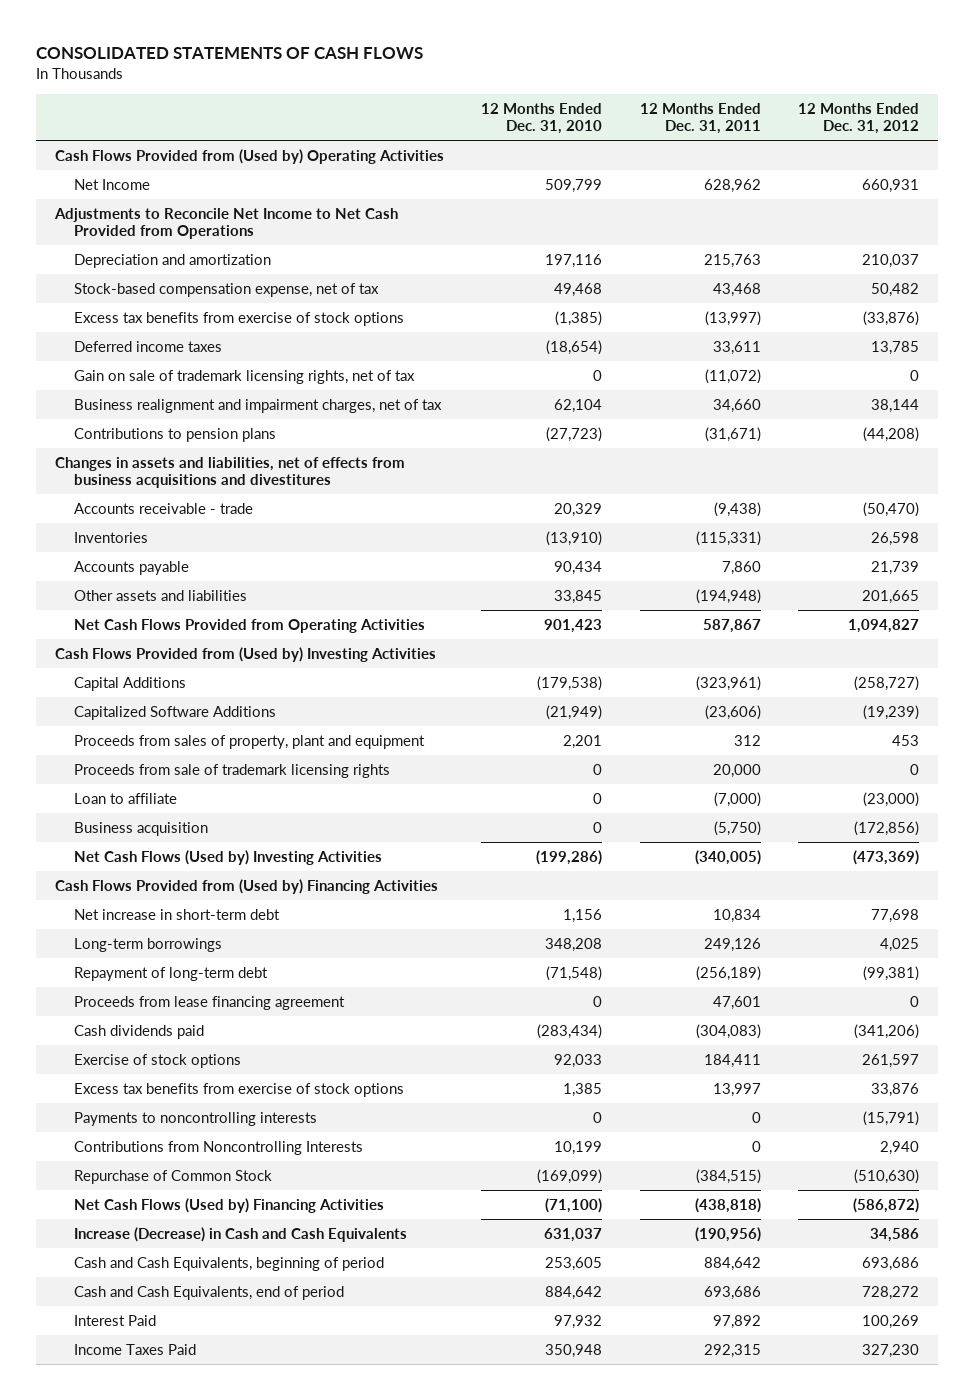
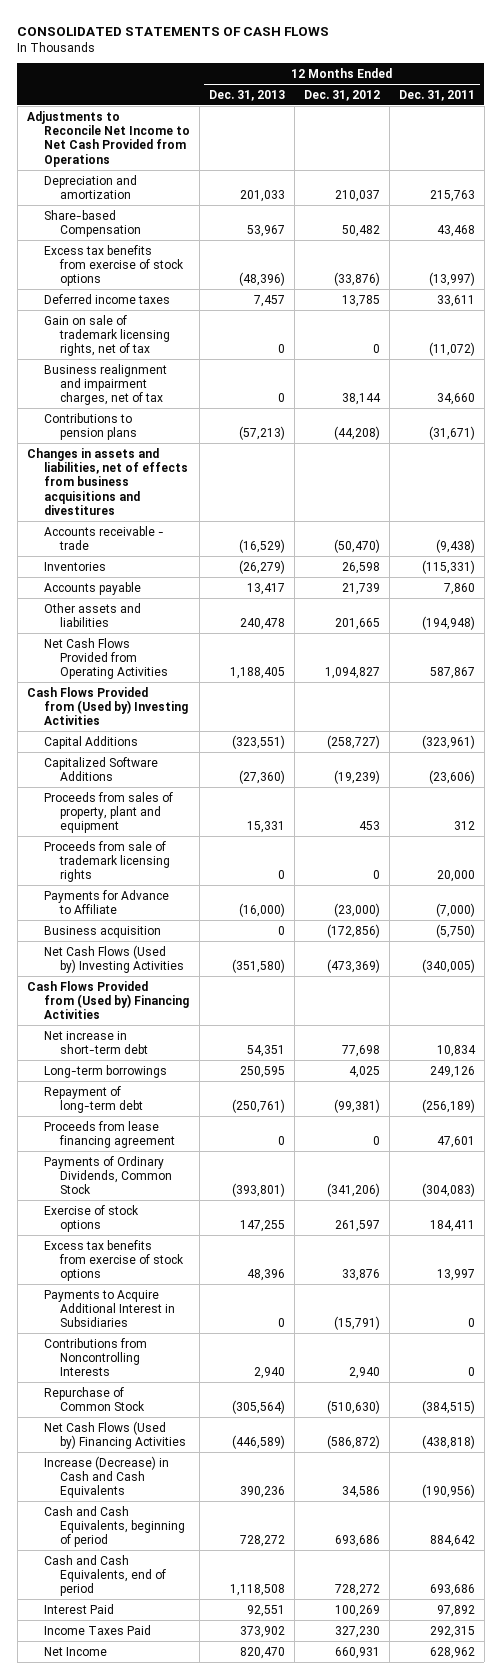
- | 12 Months Ended Dec. 31, 2010 | 12 Months Ended Dec. 31, 2011 | 12 Months Ended Dec. 31, 2012
+ | 12 Months Ended Dec. 31, 2013 | 12 Months Ended Dec. 31, 2012 | 12 Months Ended Dec. 31, 2011
- Cash Flows Provided from (Used by) Operating Activities
- Stock-based compensation expense, net of tax | 49,468 | 43,468 | 50,482
+ Share-based Compensation | 53,967 | 50,482 | 43,468
- Loan to affiliate | 0 | (7,000) | (23,000)
+ Payments for Advance to Affiliate | (16,000) | (23,000) | (7,000)
- Cash dividends paid | (283,434) | (304,083) | (341,206)
+ Payments of Ordinary Dividends, Common Stock | (393,801) | (341,206) | (304,083)
- Payments to noncontrolling interests | 0 | 0 | (15,791)
+ Payments to Acquire Additional Interest in Subsidiaries | 0 | (15,791) | 0
moved down: Net Income | 820,470 | 660,931 | 628,962

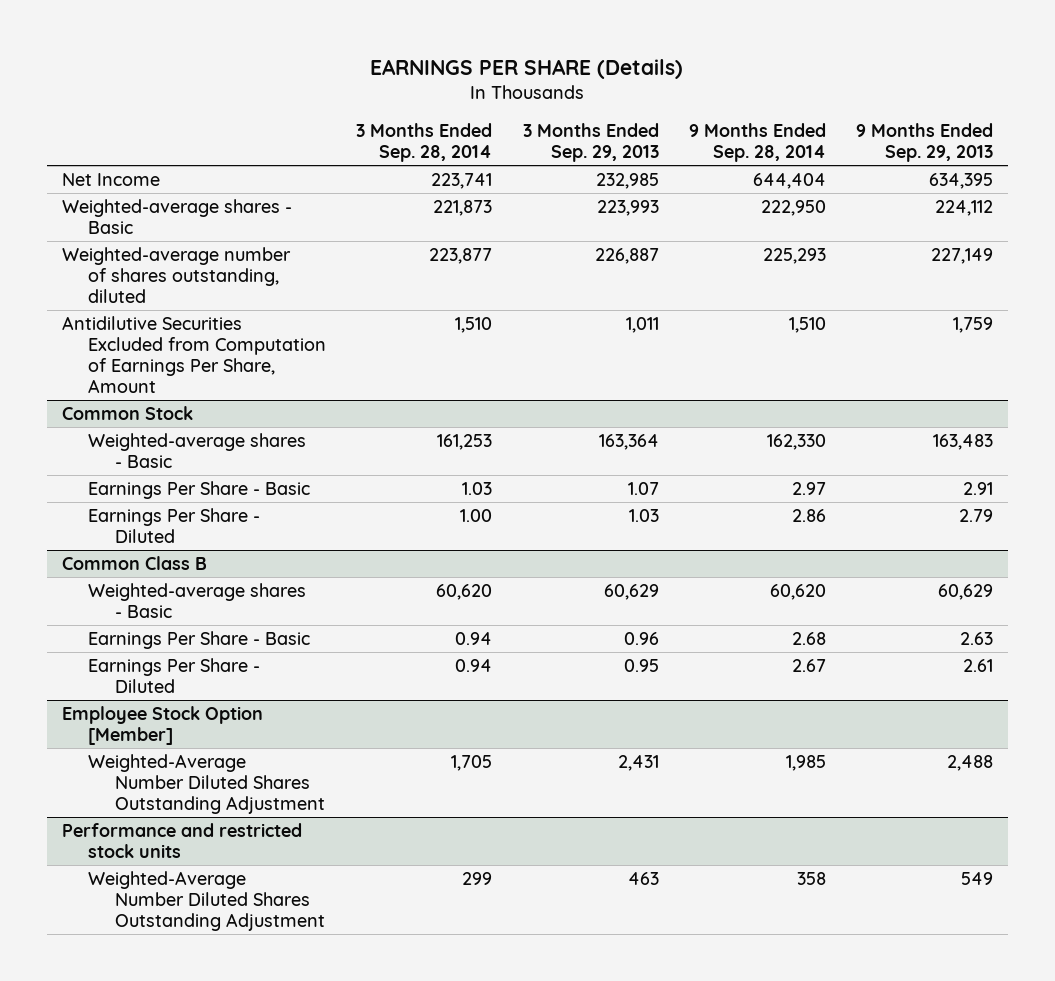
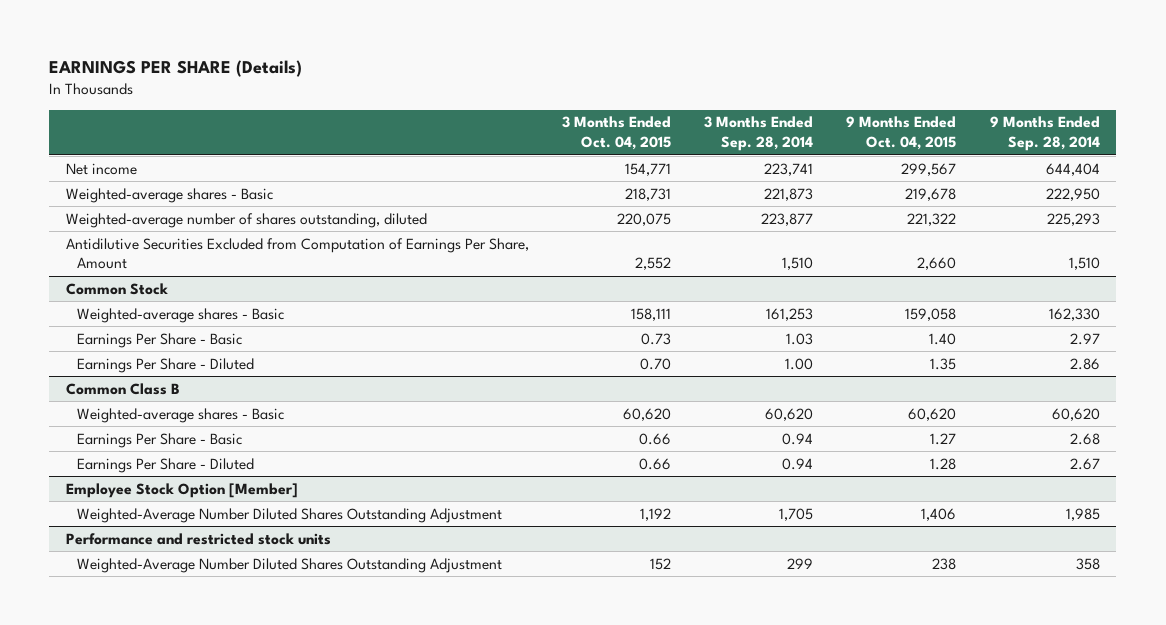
- | 3 Months Ended Sep. 28, 2014 | 3 Months Ended Sep. 29, 2013 | 9 Months Ended Sep. 28, 2014 | 9 Months Ended Sep. 29, 2013
+ | 3 Months Ended Oct. 04, 2015 | 3 Months Ended Sep. 28, 2014 | 9 Months Ended Oct. 04, 2015 | 9 Months Ended Sep. 28, 2014
- Net Income | 223,741 | 232,985 | 644,404 | 634,395
+ Net income | 154,771 | 223,741 | 299,567 | 644,404

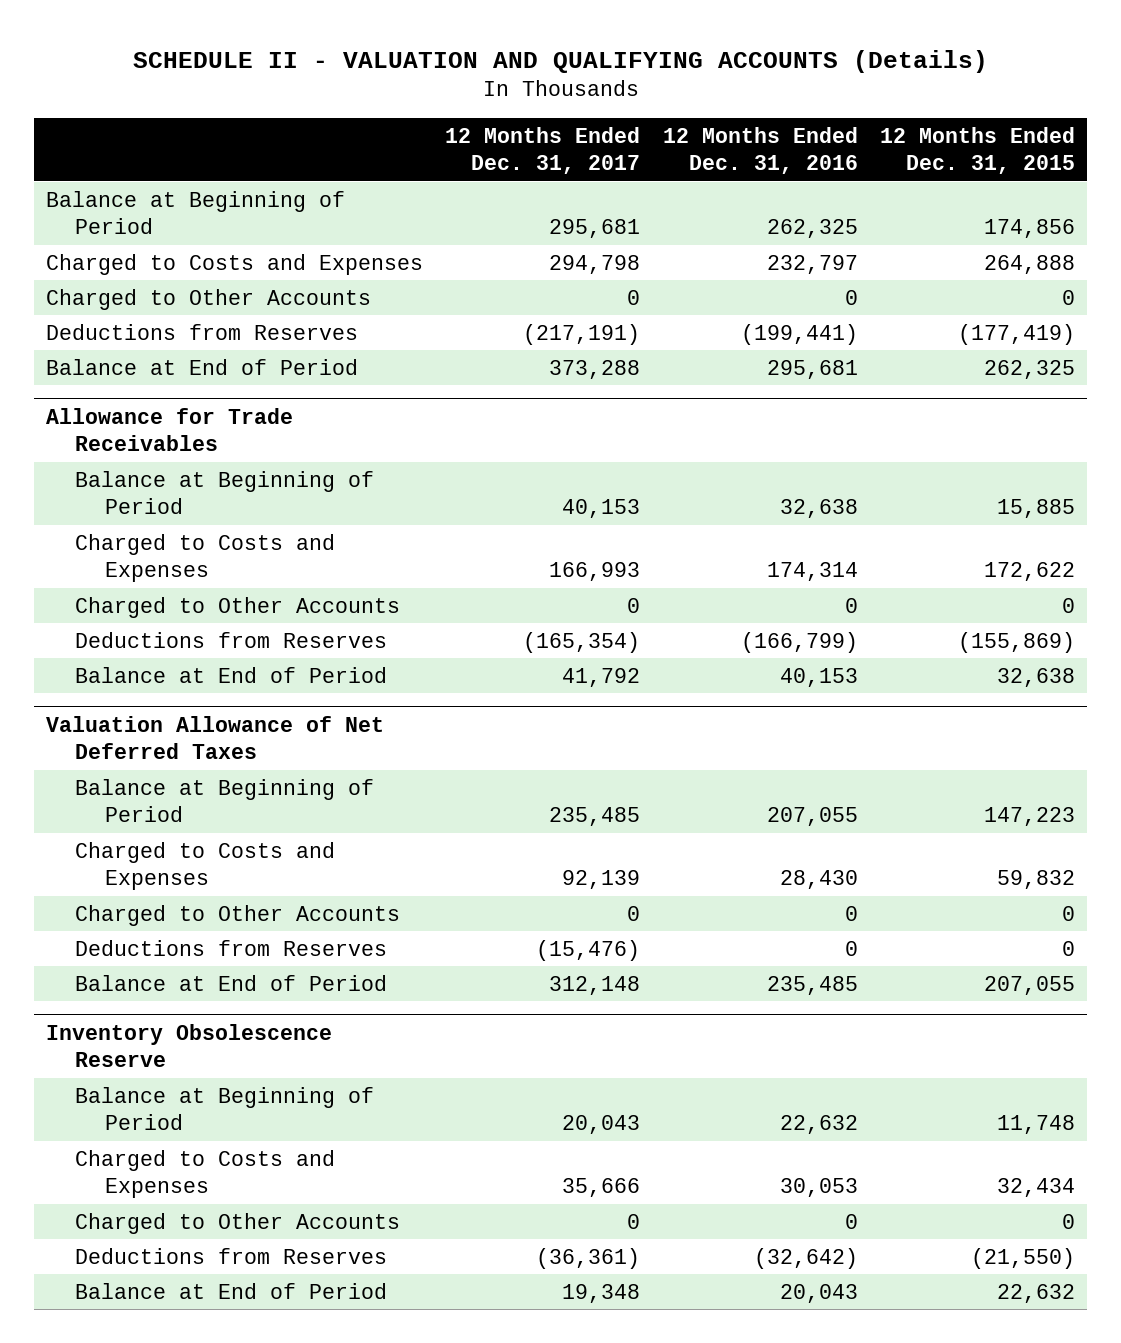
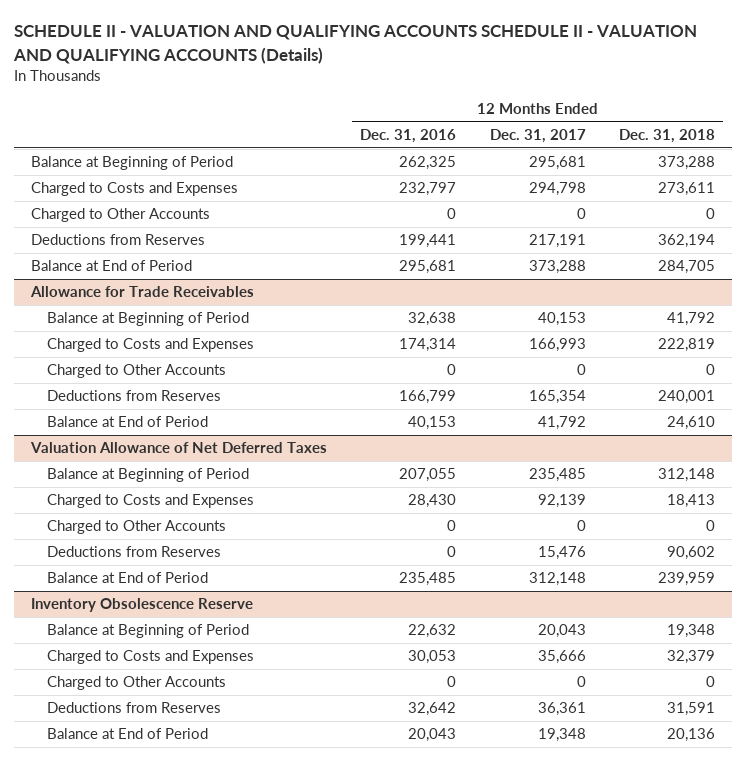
- SCHEDULE II - VALUATION AND QUALIFYING ACCOUNTS (Details)
+ SCHEDULE II - VALUATION AND QUALIFYING ACCOUNTS SCHEDULE II - VALUATION AND QUALIFYING ACCOUNTS (Details)
- | 12 Months Ended Dec. 31, 2017 | 12 Months Ended Dec. 31, 2016 | 12 Months Ended Dec. 31, 2015
+ | 12 Months Ended Dec. 31, 2016 | 12 Months Ended Dec. 31, 2017 | 12 Months Ended Dec. 31, 2018
- Deductions from Reserves | (217,191) | (199,441) | (177,419)
+ Deductions from Reserves | 199,441 | 217,191 | 362,194
@ Allowance for Trade Receivables
- Deductions from Reserves | (165,354) | (166,799) | (155,869)
+ Deductions from Reserves | 166,799 | 165,354 | 240,001
@ Valuation Allowance of Net Deferred Taxes
- Deductions from Reserves | (15,476) | 0 | 0
+ Deductions from Reserves | 0 | 15,476 | 90,602
@ Inventory Obsolescence Reserve
- Deductions from Reserves | (36,361) | (32,642) | (21,550)
+ Deductions from Reserves | 32,642 | 36,361 | 31,591

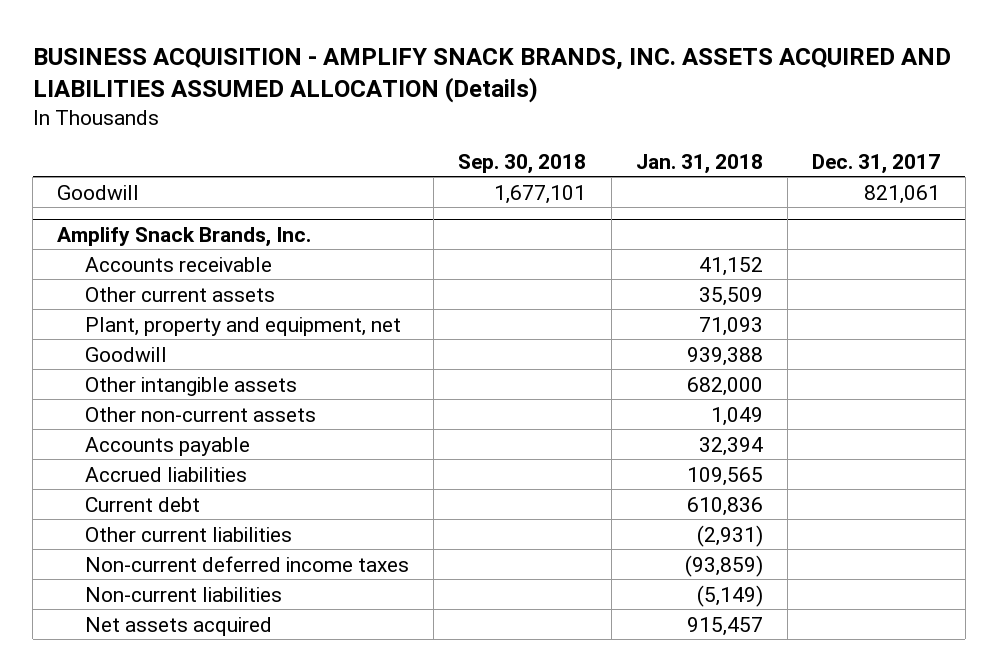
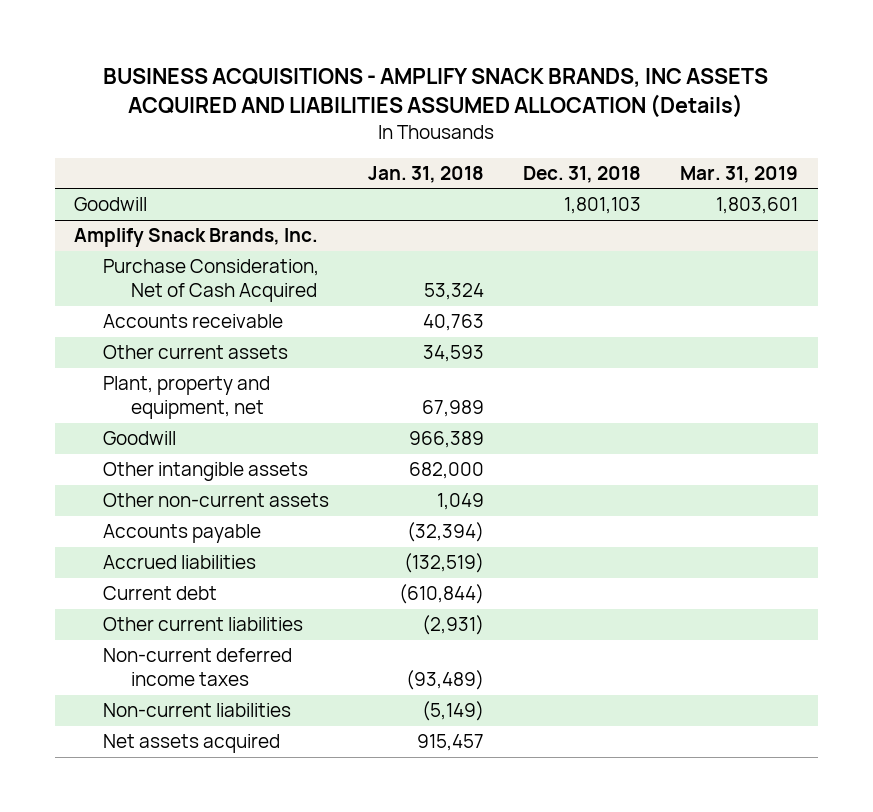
- BUSINESS ACQUISITION - AMPLIFY SNACK BRANDS, INC. ASSETS ACQUIRED AND LIABILITIES ASSUMED ALLOCATION (Details)
+ BUSINESS ACQUISITIONS - AMPLIFY SNACK BRANDS, INC ASSETS ACQUIRED AND LIABILITIES ASSUMED ALLOCATION (Details)
- | Sep. 30, 2018 | Jan. 31, 2018 | Dec. 31, 2017
+ | Jan. 31, 2018 | Dec. 31, 2018 | Mar. 31, 2019
@ Amplify Snack Brands, Inc.
- Accounts receivable | | 41,152 |
- Other current assets | | 35,509 |
- Plant, property and equipment, net | | 71,093 |
- Goodwill | | 939,388 |
+ Purchase Consideration, Net of Cash Acquired | 53,324 | |
+ Accounts receivable | 40,763 | |
+ Other current assets | 34,593 | |
+ Plant, property and equipment, net | 67,989 | |
+ Goodwill | 966,389 | |
- Accounts payable | | 32,394 |
- Accrued liabilities | | 109,565 |
- Current debt | | 610,836 |
+ Accounts payable | (32,394) | |
+ Accrued liabilities | (132,519) | |
+ Current debt | (610,844) | |
- Non-current deferred income taxes | | (93,859) |
+ Non-current deferred income taxes | (93,489) | |

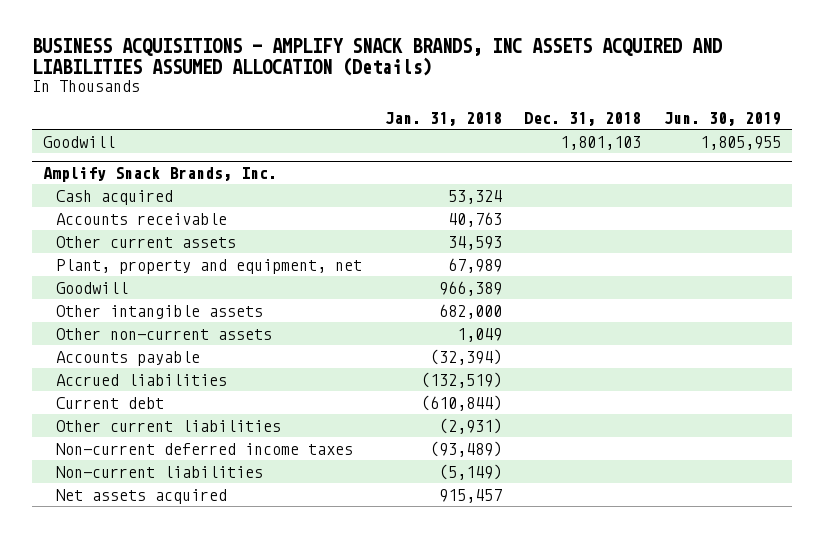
- | Jan. 31, 2018 | Dec. 31, 2018 | Mar. 31, 2019
+ | Jan. 31, 2018 | Dec. 31, 2018 | Jun. 30, 2019
@ Amplify Snack Brands, Inc.
- Purchase Consideration, Net of Cash Acquired | 53,324 | |
+ Cash acquired | 53,324 | |

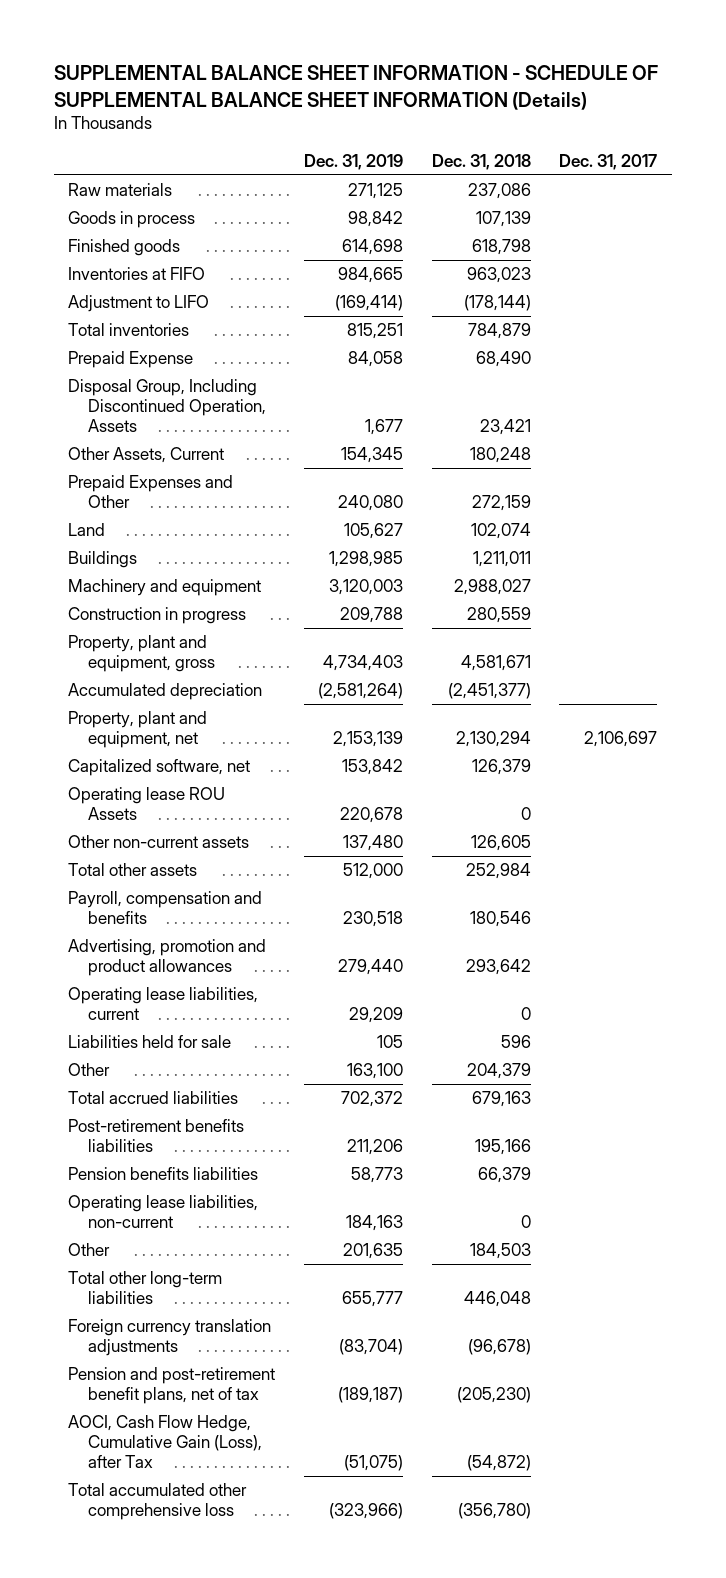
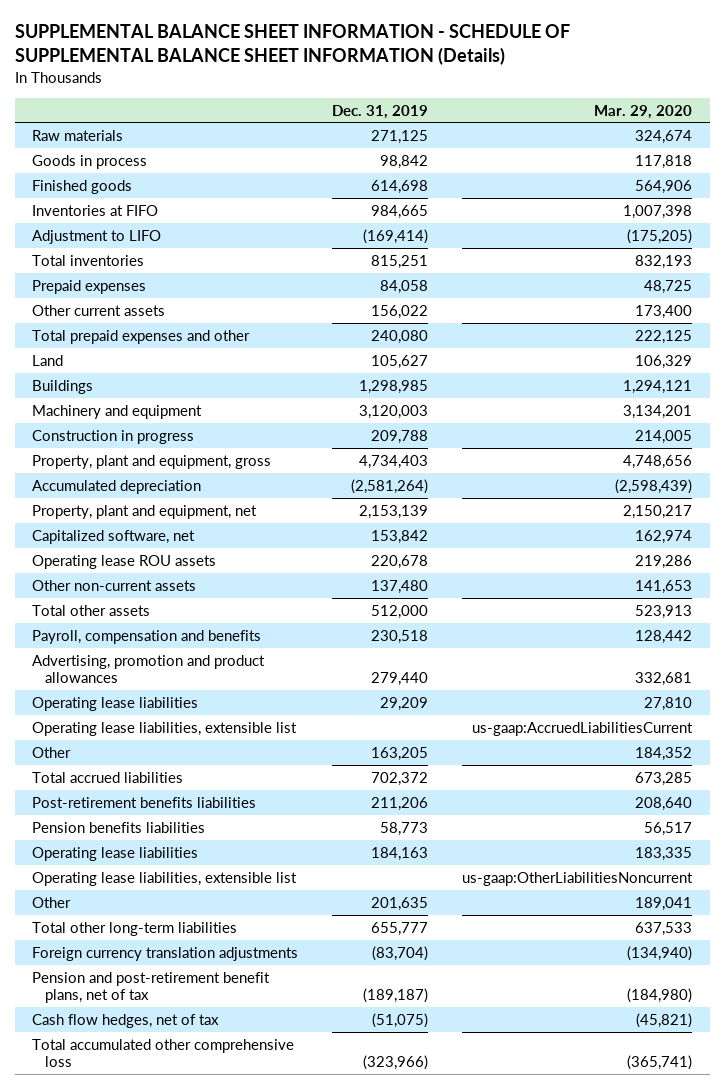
- | Dec. 31, 2019 | Dec. 31, 2018 | Dec. 31, 2017
+ | Dec. 31, 2019 | Mar. 29, 2020
- Prepaid Expense | 84,058 | 68,490 |
- Disposal Group, Including Discontinued Operation, Assets | 1,677 | 23,421 |
- Other Assets, Current | 154,345 | 180,248 |
- Prepaid Expenses and Other | 240,080 | 272,159 |
+ Prepaid expenses | 84,058 | 48,725
+ Other current assets | 156,022 | 173,400
+ Total prepaid expenses and other | 240,080 | 222,125
- Operating lease ROU Assets | 220,678 | 0 |
+ Operating lease ROU assets | 220,678 | 219,286
- Operating lease liabilities, current | 29,209 | 0 |
- Liabilities held for sale | 105 | 596 |
- Other | 163,100 | 204,379 |
+ Operating lease liabilities | 29,209 | 27,810
+ Operating lease liabilities, extensible list | | us-gaap:AccruedLiabilitiesCurrent
+ Other | 163,205 | 184,352
- Operating lease liabilities, non-current | 184,163 | 0 |
+ Operating lease liabilities | 184,163 | 183,335
+ Operating lease liabilities, extensible list | | us-gaap:OtherLiabilitiesNoncurrent
- AOCI, Cash Flow Hedge, Cumulative Gain (Loss), after Tax | (51,075) | (54,872) |
+ Cash flow hedges, net of tax | (51,075) | (45,821)

